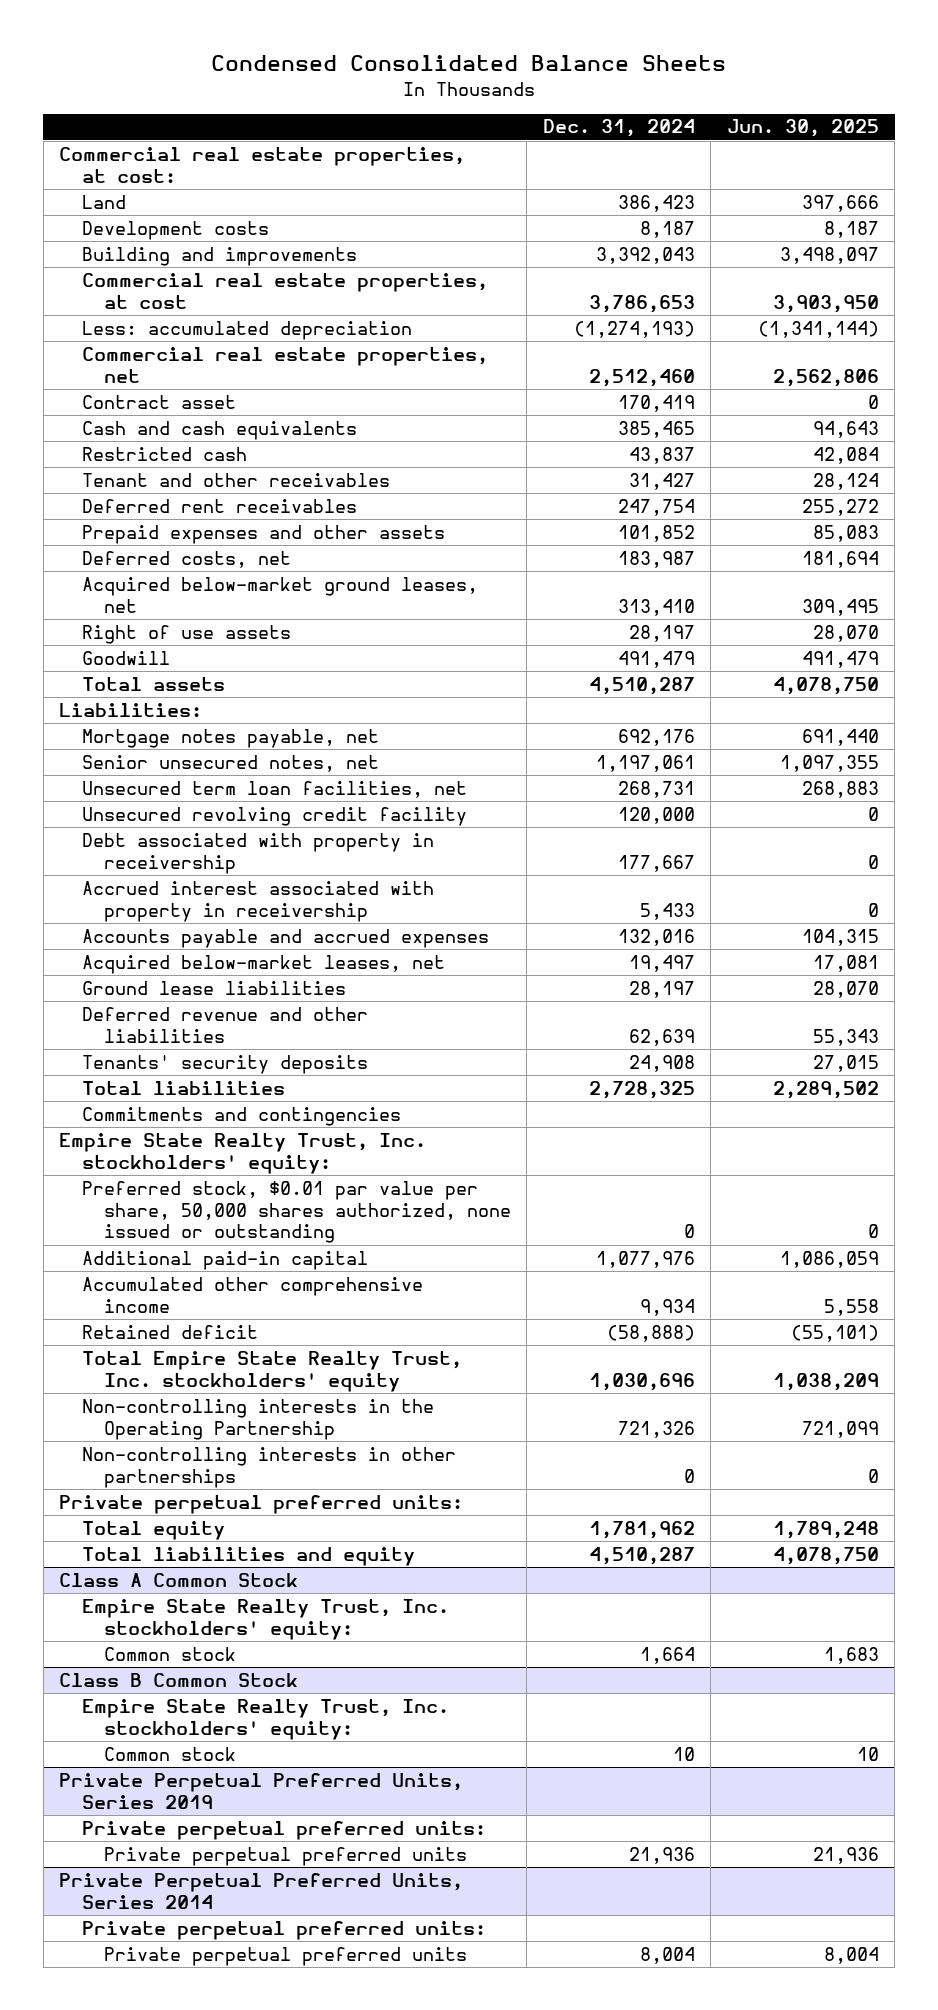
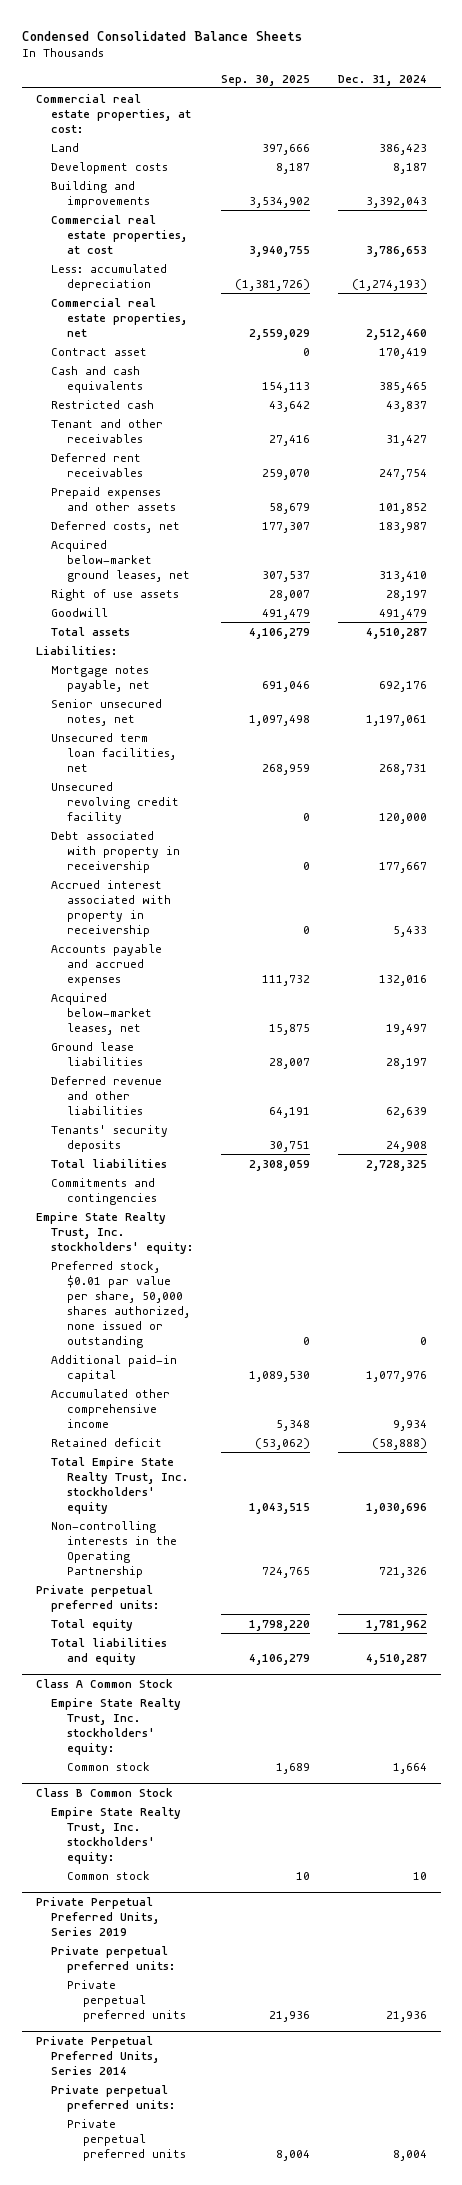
- | Dec. 31, 2024 | Jun. 30, 2025
+ | Sep. 30, 2025 | Dec. 31, 2024
- Non-controlling interests in other partnerships | 0 | 0

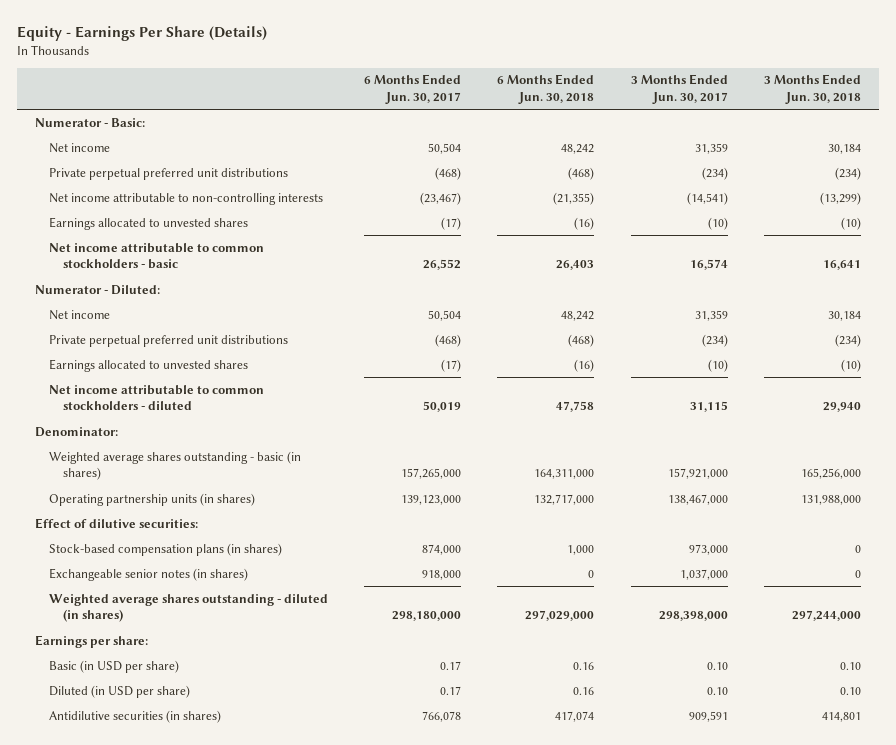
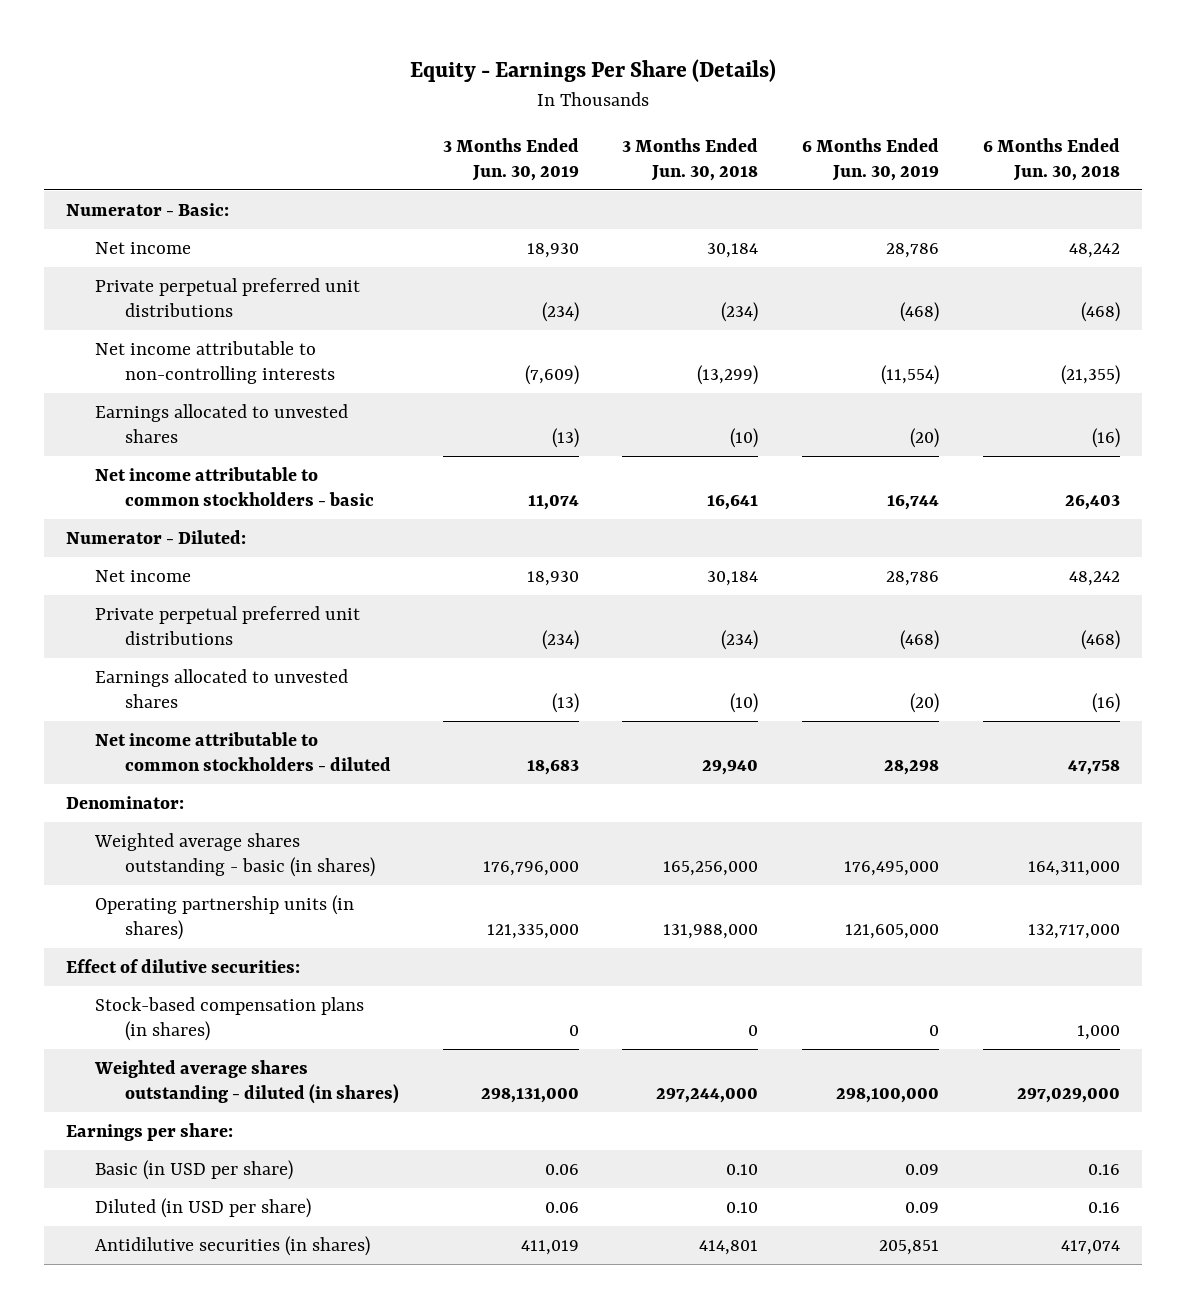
- | 6 Months Ended Jun. 30, 2017 | 6 Months Ended Jun. 30, 2018 | 3 Months Ended Jun. 30, 2017 | 3 Months Ended Jun. 30, 2018
+ | 3 Months Ended Jun. 30, 2019 | 3 Months Ended Jun. 30, 2018 | 6 Months Ended Jun. 30, 2019 | 6 Months Ended Jun. 30, 2018
- Exchangeable senior notes (in shares) | 918,000 | 0 | 1,037,000 | 0

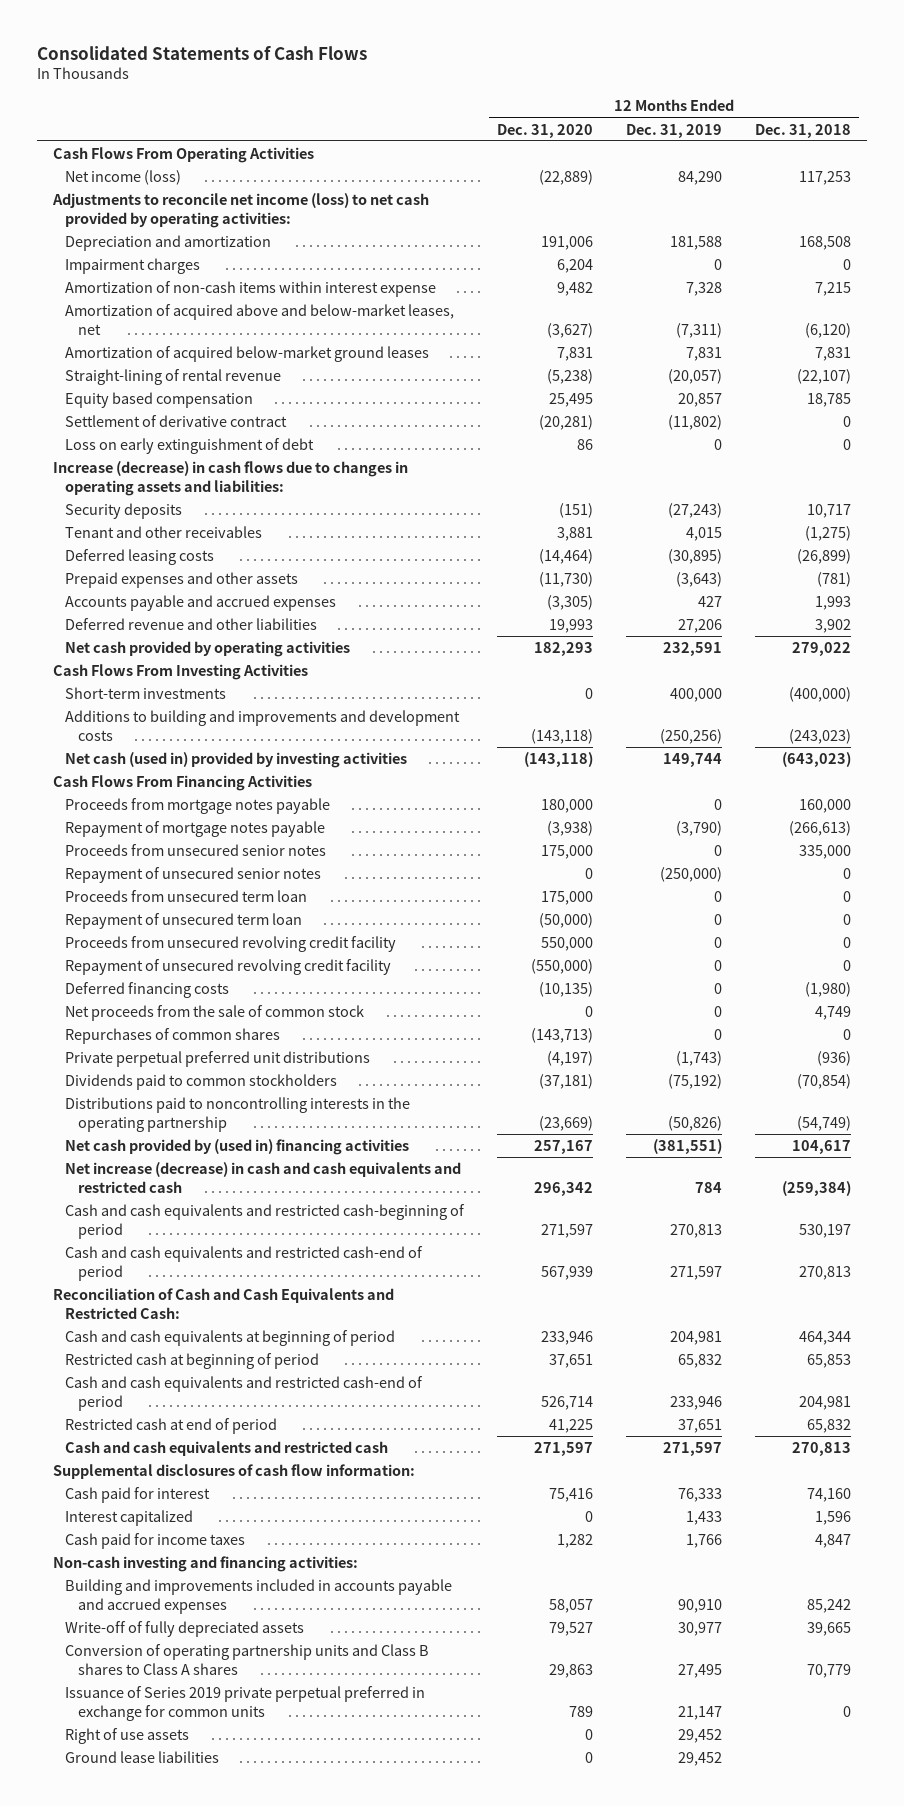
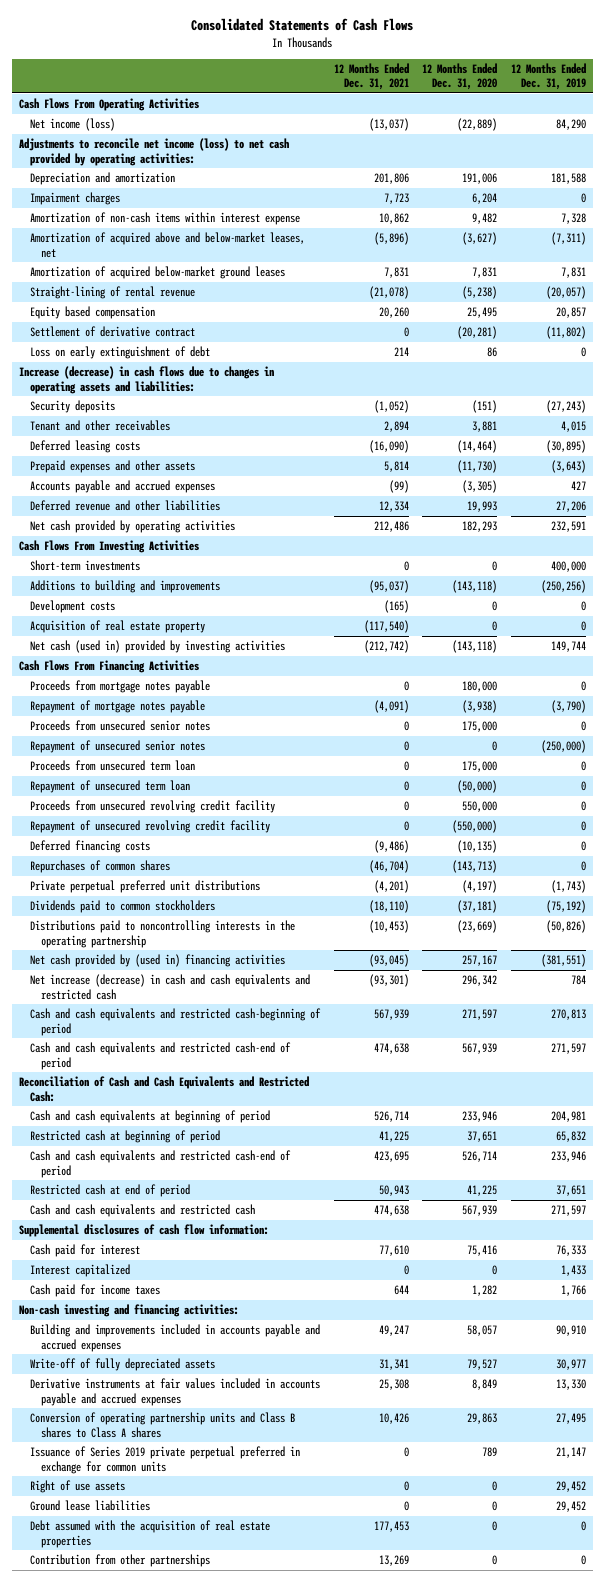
- | 12 Months Ended Dec. 31, 2020 | 12 Months Ended Dec. 31, 2019 | 12 Months Ended Dec. 31, 2018
+ | 12 Months Ended Dec. 31, 2021 | 12 Months Ended Dec. 31, 2020 | 12 Months Ended Dec. 31, 2019
- Additions to building and improvements and development costs | (143,118) | (250,256) | (243,023)
+ Additions to building and improvements | (95,037) | (143,118) | (250,256)
+ Development costs | (165) | 0 | 0
+ Acquisition of real estate property | (117,540) | 0 | 0
- Net proceeds from the sale of common stock | 0 | 0 | 4,749
- Cash and cash equivalents and restricted cash | 271,597 | 271,597 | 270,813
+ Cash and cash equivalents and restricted cash | 474,638 | 567,939 | 271,597
+ Derivative instruments at fair values included in accounts payable and accrued expenses | 25,308 | 8,849 | 13,330
+ Debt assumed with the acquisition of real estate properties | 177,453 | 0 | 0
+ Contribution from other partnerships | 13,269 | 0 | 0

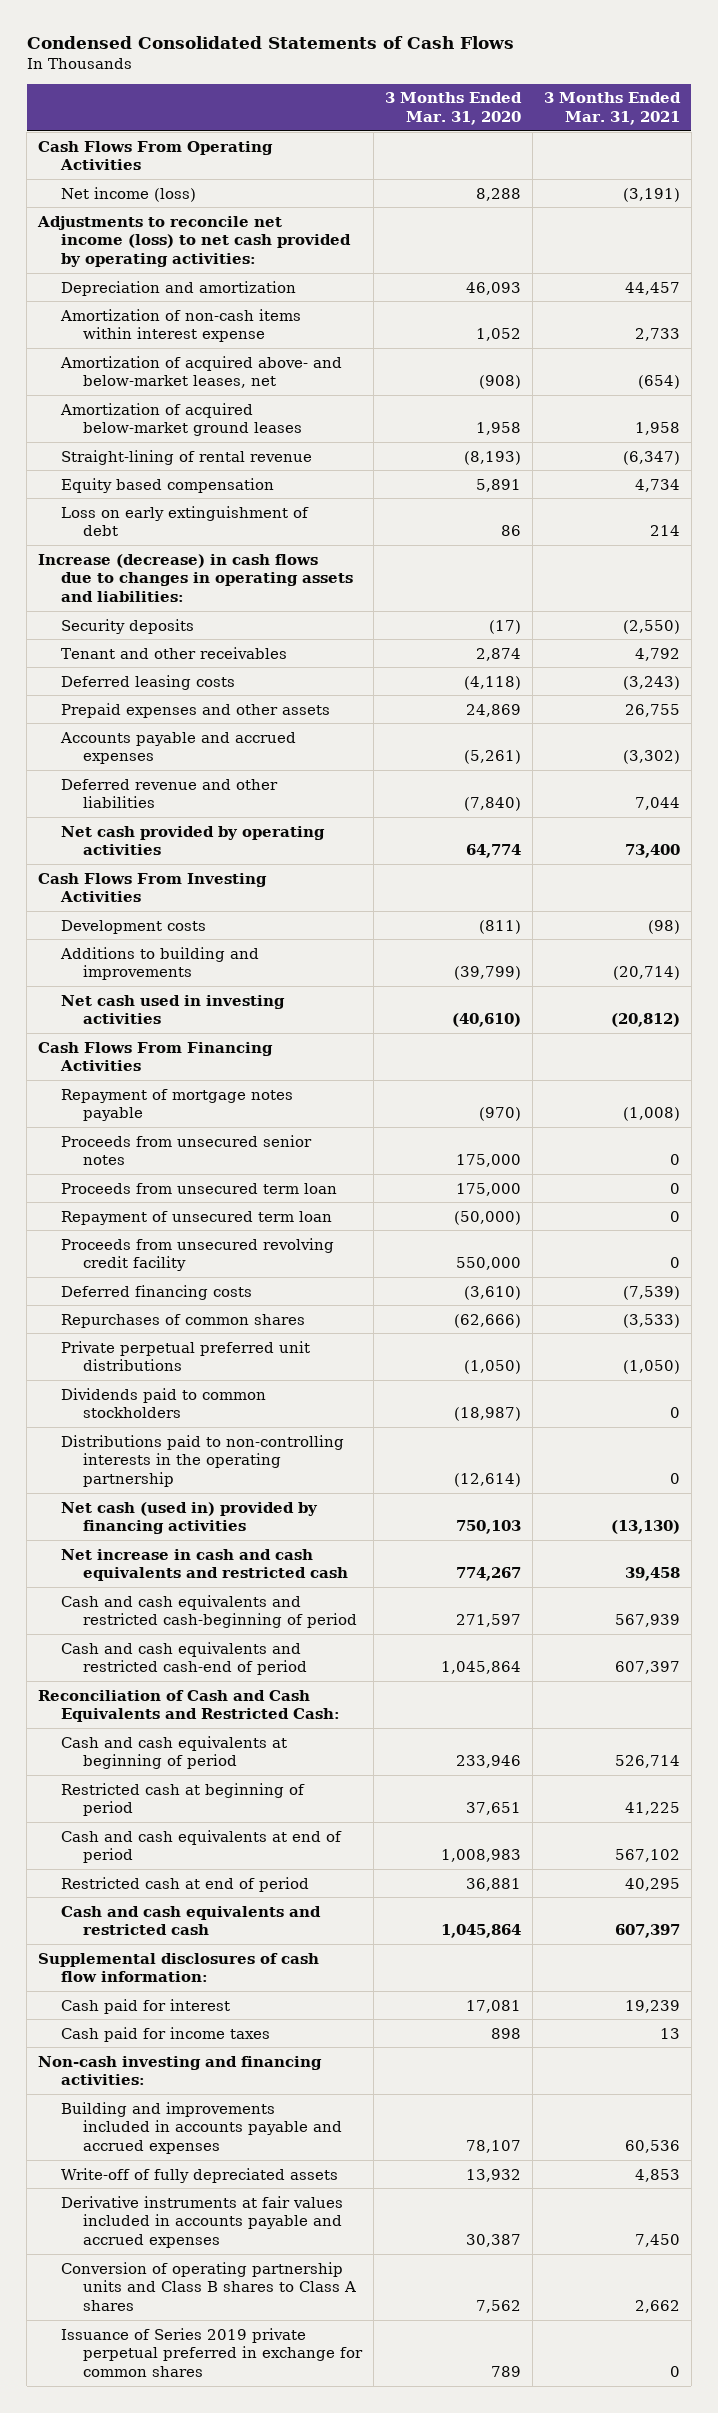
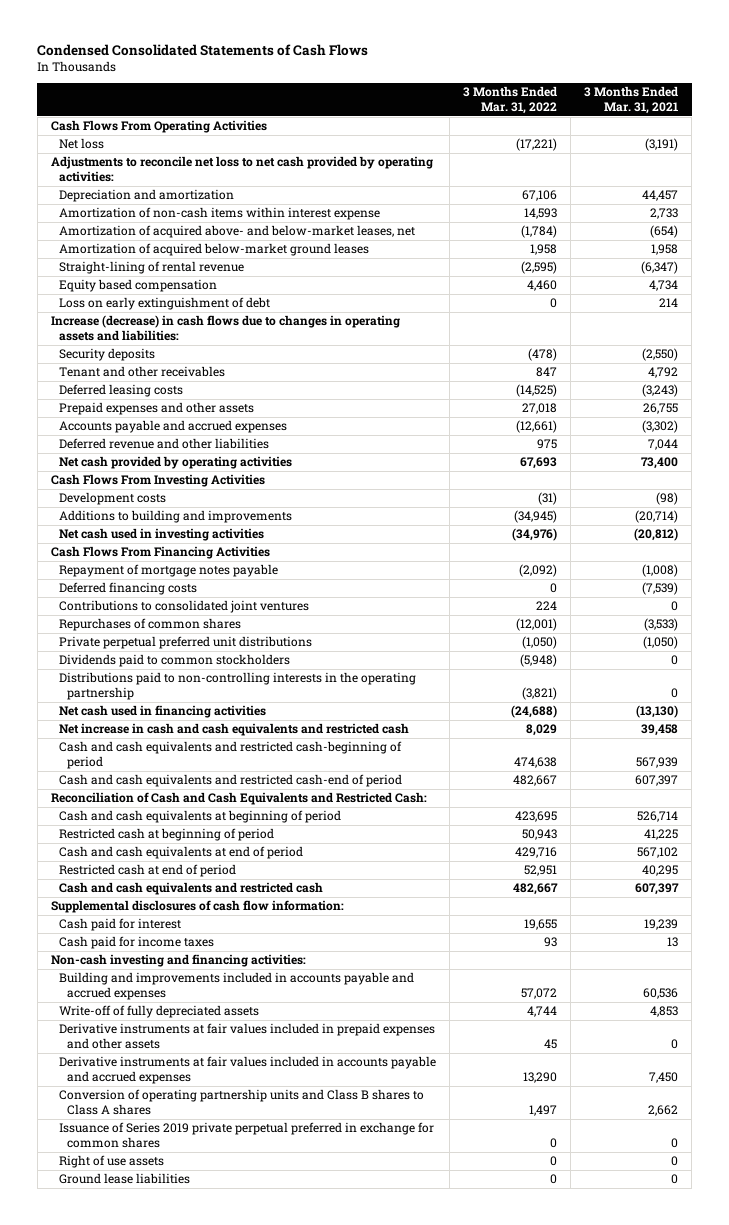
- | 3 Months Ended Mar. 31, 2020 | 3 Months Ended Mar. 31, 2021
+ | 3 Months Ended Mar. 31, 2022 | 3 Months Ended Mar. 31, 2021
- Net income (loss) | 8,288 | (3,191)
- Adjustments to reconcile net income (loss) to net cash provided by operating activities:
+ Net loss | (17,221) | (3,191)
+ Adjustments to reconcile net loss to net cash provided by operating activities:
- Proceeds from unsecured senior notes | 175,000 | 0
- Proceeds from unsecured term loan | 175,000 | 0
- Repayment of unsecured term loan | (50,000) | 0
- Proceeds from unsecured revolving credit facility | 550,000 | 0
+ Contributions to consolidated joint ventures | 224 | 0
- Net cash (used in) provided by financing activities | 750,103 | (13,130)
+ Net cash used in financing activities | (24,688) | (13,130)
+ Derivative instruments at fair values included in prepaid expenses and other assets | 45 | 0
+ Right of use assets | 0 | 0
+ Ground lease liabilities | 0 | 0

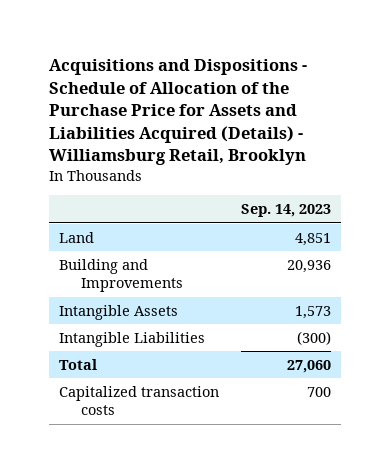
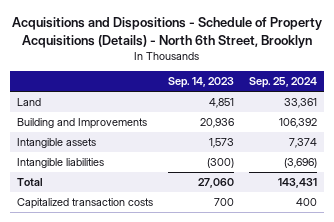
- Acquisitions and Dispositions - Schedule of Allocation of the Purchase Price for Assets and Liabilities Acquired (Details) - Williamsburg Retail, Brooklyn
+ Acquisitions and Dispositions - Schedule of Property Acquisitions (Details) - North 6th Street, Brooklyn
- | Sep. 14, 2023
+ | Sep. 14, 2023 | Sep. 25, 2024
- Intangible Assets | 1,573
- Intangible Liabilities | (300)
+ Intangible assets | 1,573 | 7,374
+ Intangible liabilities | (300) | (3,696)

